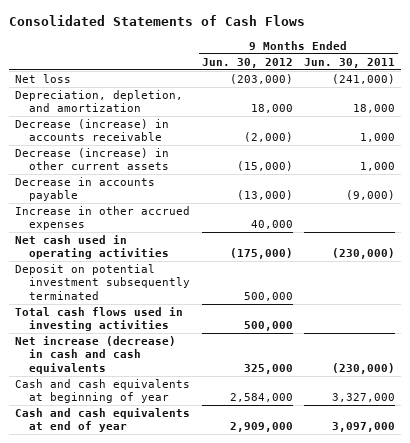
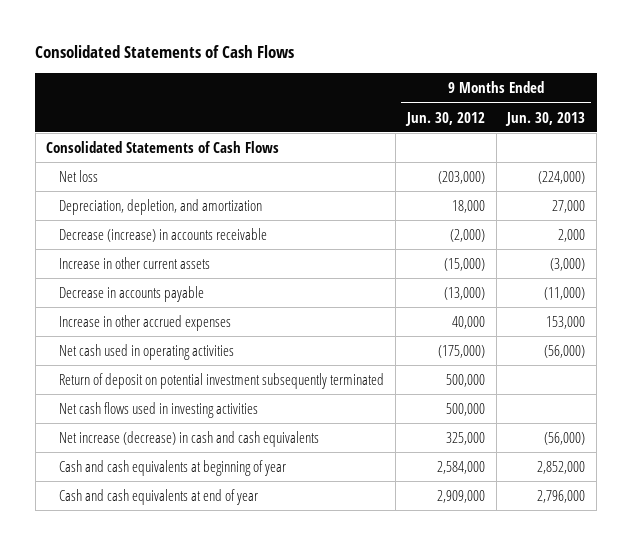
- | 9 Months Ended Jun. 30, 2012 | 9 Months Ended Jun. 30, 2011
+ | 9 Months Ended Jun. 30, 2012 | 9 Months Ended Jun. 30, 2013
+ Consolidated Statements of Cash Flows
- Decrease (increase) in other current assets | (15,000) | 1,000
+ Increase in other current assets | (15,000) | (3,000)
- Deposit on potential investment subsequently terminated | 500,000 |
- Total cash flows used in investing activities | 500,000 |
+ Return of deposit on potential investment subsequently terminated | 500,000 |
+ Net cash flows used in investing activities | 500,000 |

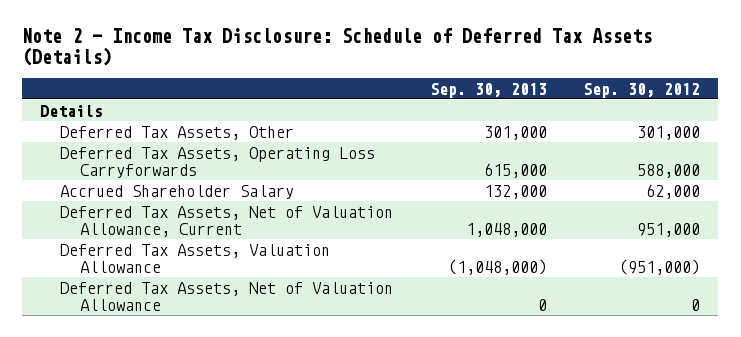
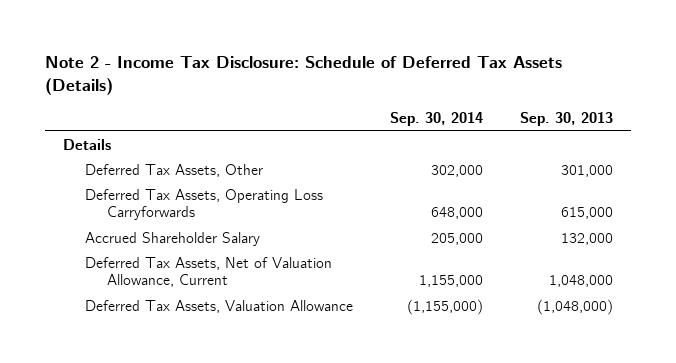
- | Sep. 30, 2013 | Sep. 30, 2012
+ | Sep. 30, 2014 | Sep. 30, 2013
- Deferred Tax Assets, Net of Valuation Allowance | 0 | 0

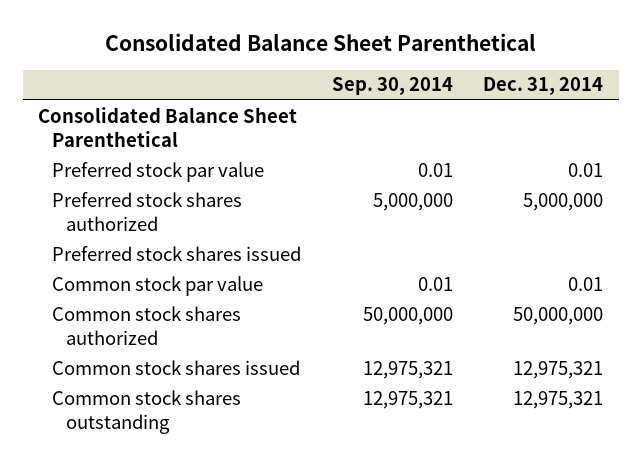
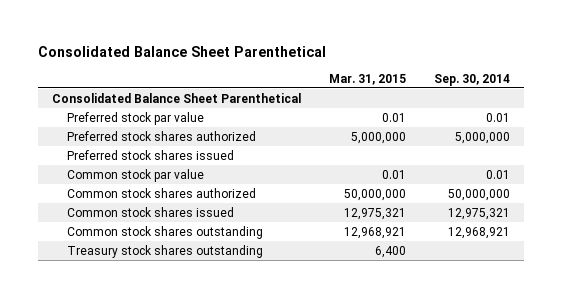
- | Sep. 30, 2014 | Dec. 31, 2014
+ | Mar. 31, 2015 | Sep. 30, 2014
- Common stock shares outstanding | 12,975,321 | 12,975,321
+ Common stock shares outstanding | 12,968,921 | 12,968,921
+ Treasury stock shares outstanding | 6,400 |

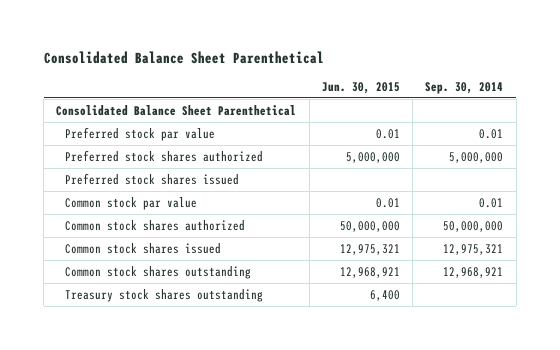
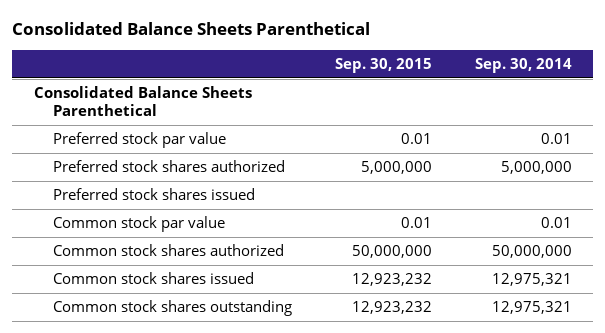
- Consolidated Balance Sheet Parenthetical
+ Consolidated Balance Sheets Parenthetical
- | Jun. 30, 2015 | Sep. 30, 2014
+ | Sep. 30, 2015 | Sep. 30, 2014
- Consolidated Balance Sheet Parenthetical
+ Consolidated Balance Sheets Parenthetical
- Common stock shares outstanding | 12,968,921 | 12,968,921
- Treasury stock shares outstanding | 6,400 |
+ Common stock shares outstanding | 12,923,232 | 12,975,321

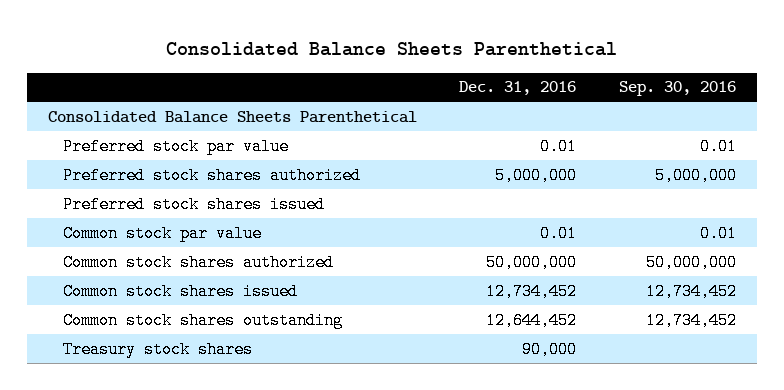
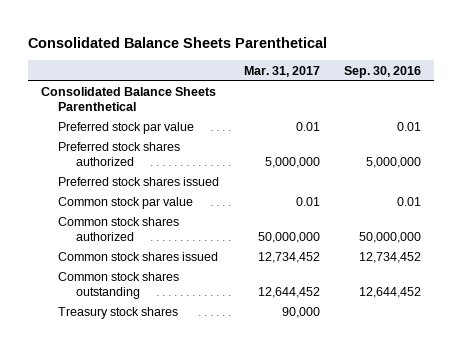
- | Dec. 31, 2016 | Sep. 30, 2016
+ | Mar. 31, 2017 | Sep. 30, 2016
- Common stock shares outstanding | 12,644,452 | 12,734,452
+ Common stock shares outstanding | 12,644,452 | 12,644,452

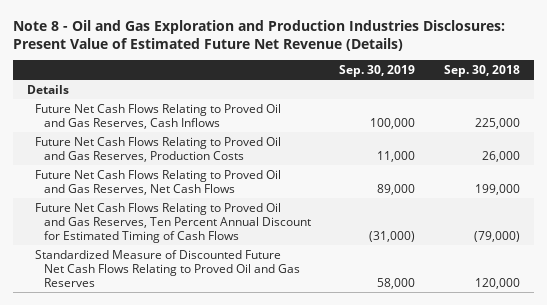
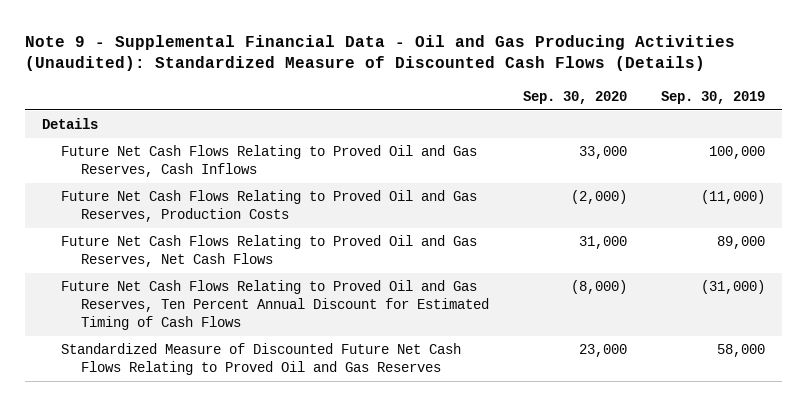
- Note 8 - Oil and Gas Exploration and Production Industries Disclosures: Present Value of Estimated Future Net Revenue (Details)
+ Note 9 - Supplemental Financial Data - Oil and Gas Producing Activities (Unaudited): Standardized Measure of Discounted Cash Flows (Details)
- | Sep. 30, 2019 | Sep. 30, 2018
+ | Sep. 30, 2020 | Sep. 30, 2019
- Future Net Cash Flows Relating to Proved Oil and Gas Reserves, Production Costs | 11,000 | 26,000
+ Future Net Cash Flows Relating to Proved Oil and Gas Reserves, Production Costs | (2,000) | (11,000)

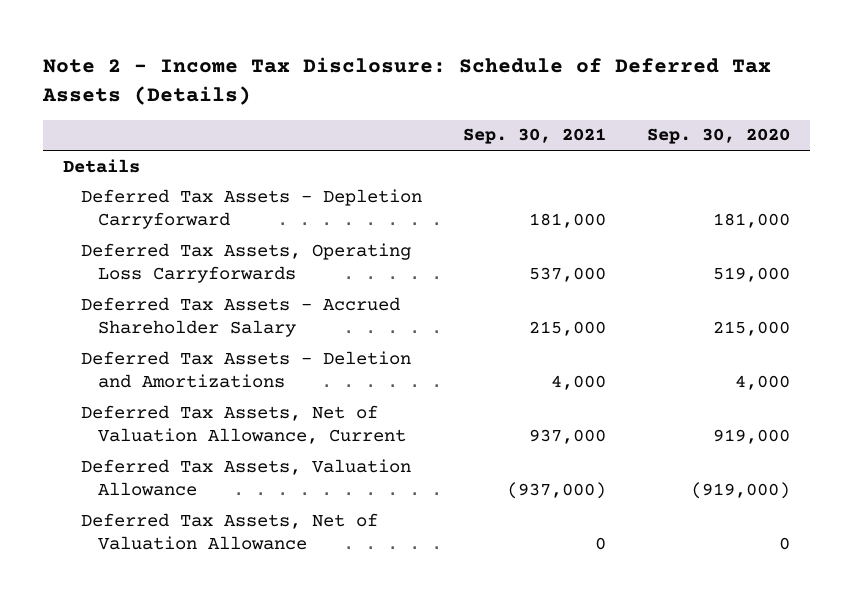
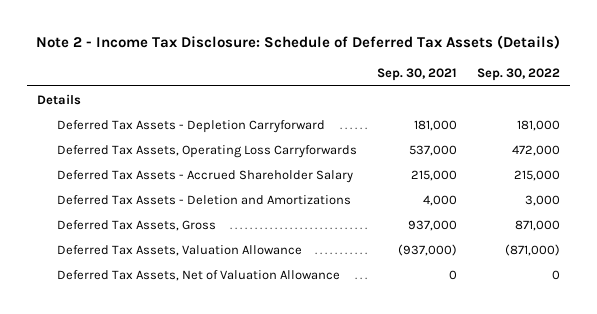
- | Sep. 30, 2021 | Sep. 30, 2020
+ | Sep. 30, 2021 | Sep. 30, 2022
- Deferred Tax Assets, Net of Valuation Allowance, Current | 937,000 | 919,000
+ Deferred Tax Assets, Gross | 937,000 | 871,000

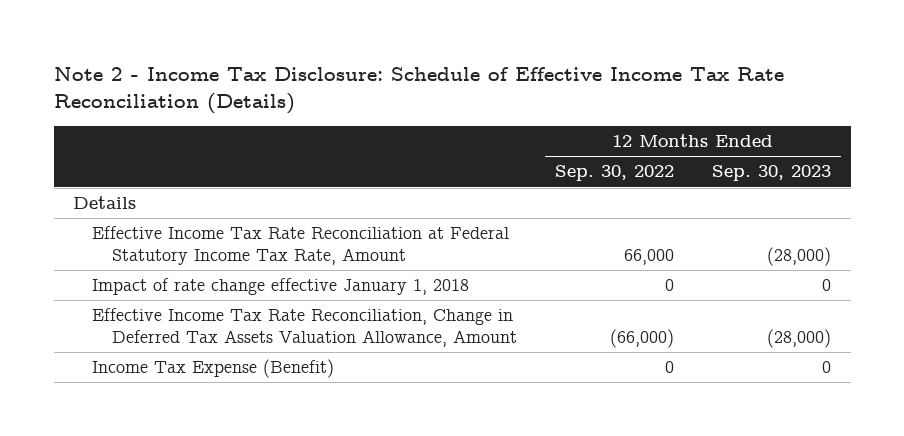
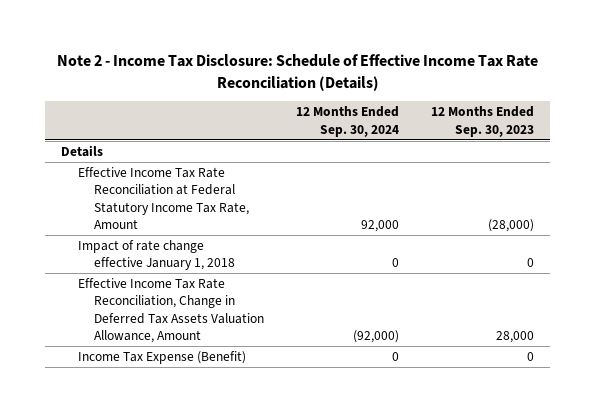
- | 12 Months Ended Sep. 30, 2022 | 12 Months Ended Sep. 30, 2023
+ | 12 Months Ended Sep. 30, 2024 | 12 Months Ended Sep. 30, 2023
- Effective Income Tax Rate Reconciliation, Change in Deferred Tax Assets Valuation Allowance, Amount | (66,000) | (28,000)
+ Effective Income Tax Rate Reconciliation, Change in Deferred Tax Assets Valuation Allowance, Amount | (92,000) | 28,000

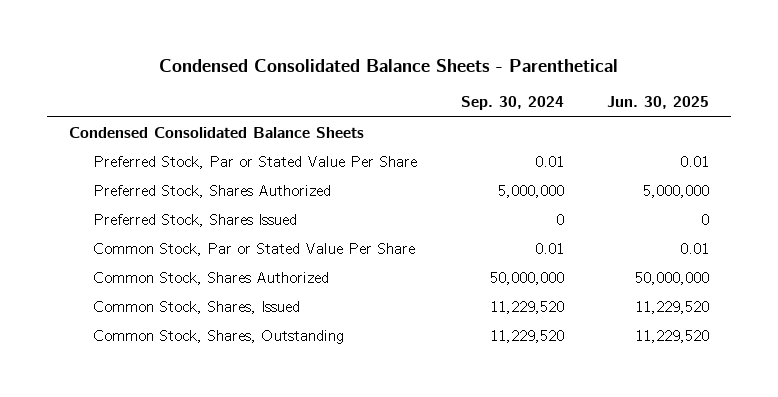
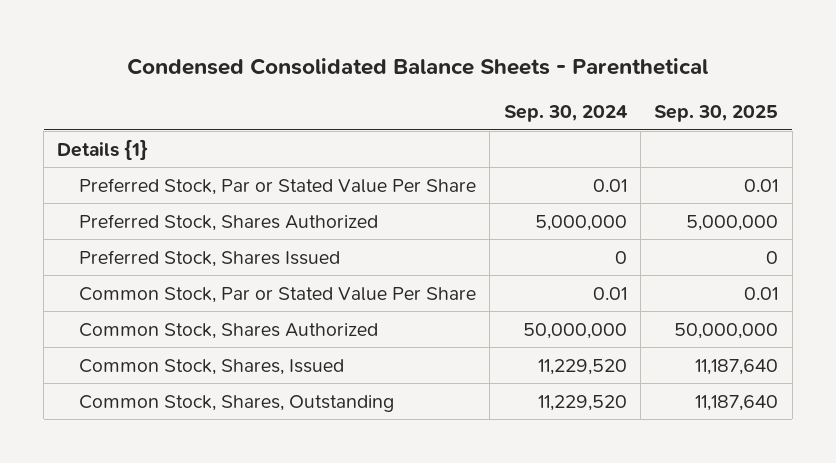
- | Sep. 30, 2024 | Jun. 30, 2025
+ | Sep. 30, 2024 | Sep. 30, 2025
- Condensed Consolidated Balance Sheets
+ Details {1}

